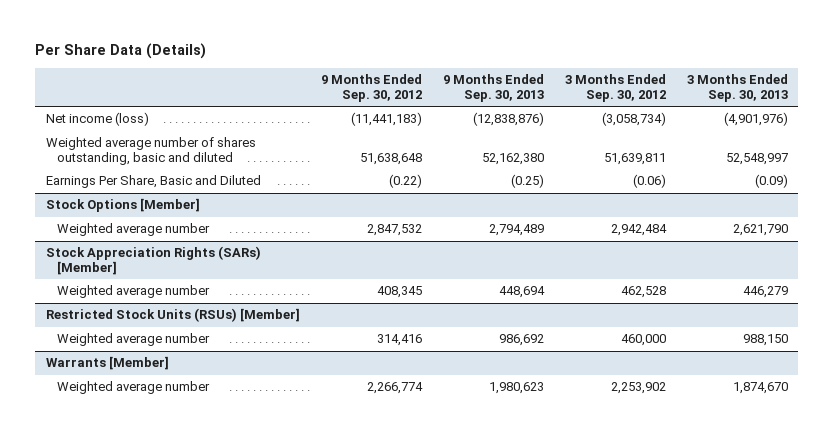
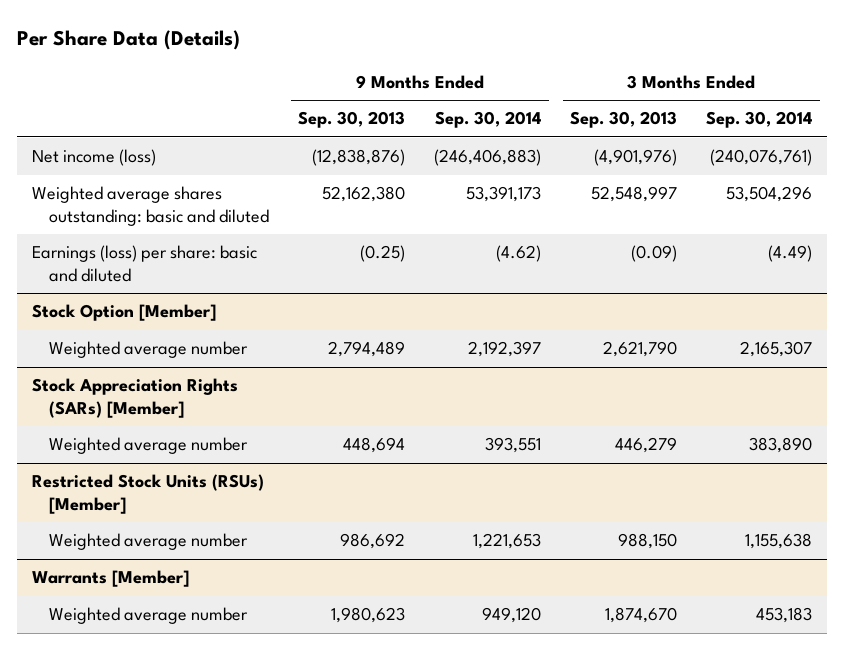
- | 9 Months Ended Sep. 30, 2012 | 9 Months Ended Sep. 30, 2013 | 3 Months Ended Sep. 30, 2012 | 3 Months Ended Sep. 30, 2013
+ | 9 Months Ended Sep. 30, 2013 | 9 Months Ended Sep. 30, 2014 | 3 Months Ended Sep. 30, 2013 | 3 Months Ended Sep. 30, 2014
- Weighted average number of shares outstanding, basic and diluted | 51,638,648 | 52,162,380 | 51,639,811 | 52,548,997
- Earnings Per Share, Basic and Diluted | (0.22) | (0.25) | (0.06) | (0.09)
- Stock Options [Member]
+ Weighted average shares outstanding: basic and diluted | 52,162,380 | 53,391,173 | 52,548,997 | 53,504,296
+ Earnings (loss) per share: basic and diluted | (0.25) | (4.62) | (0.09) | (4.49)
+ Stock Option [Member]

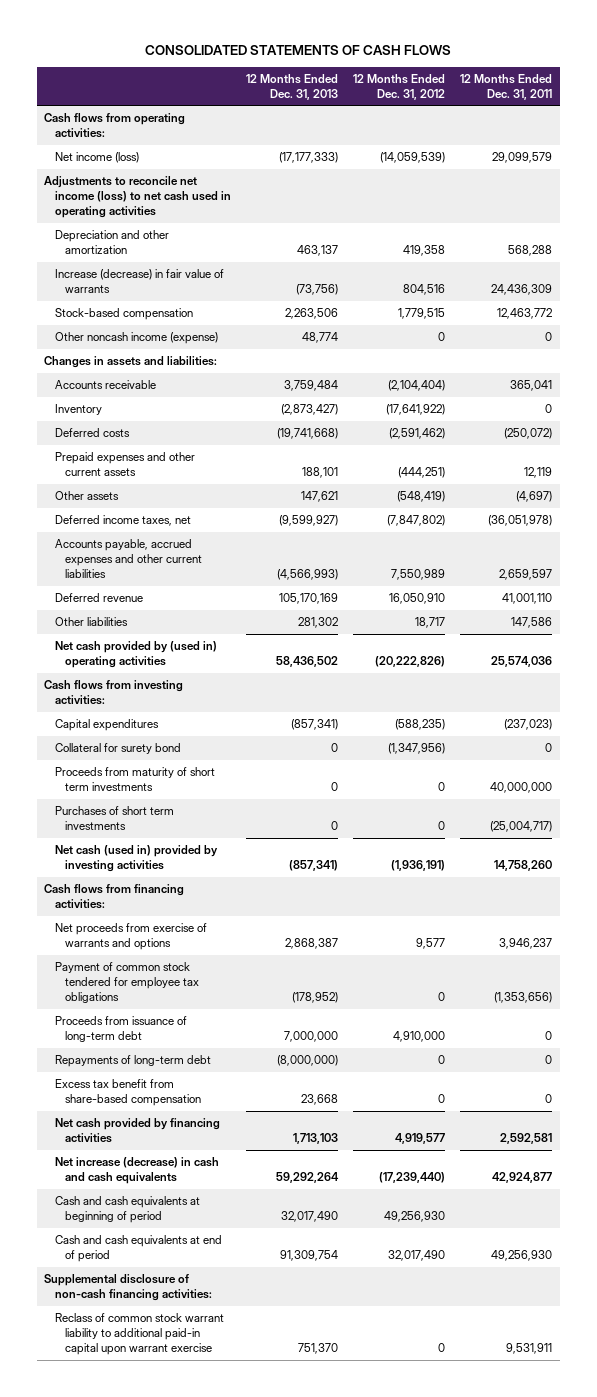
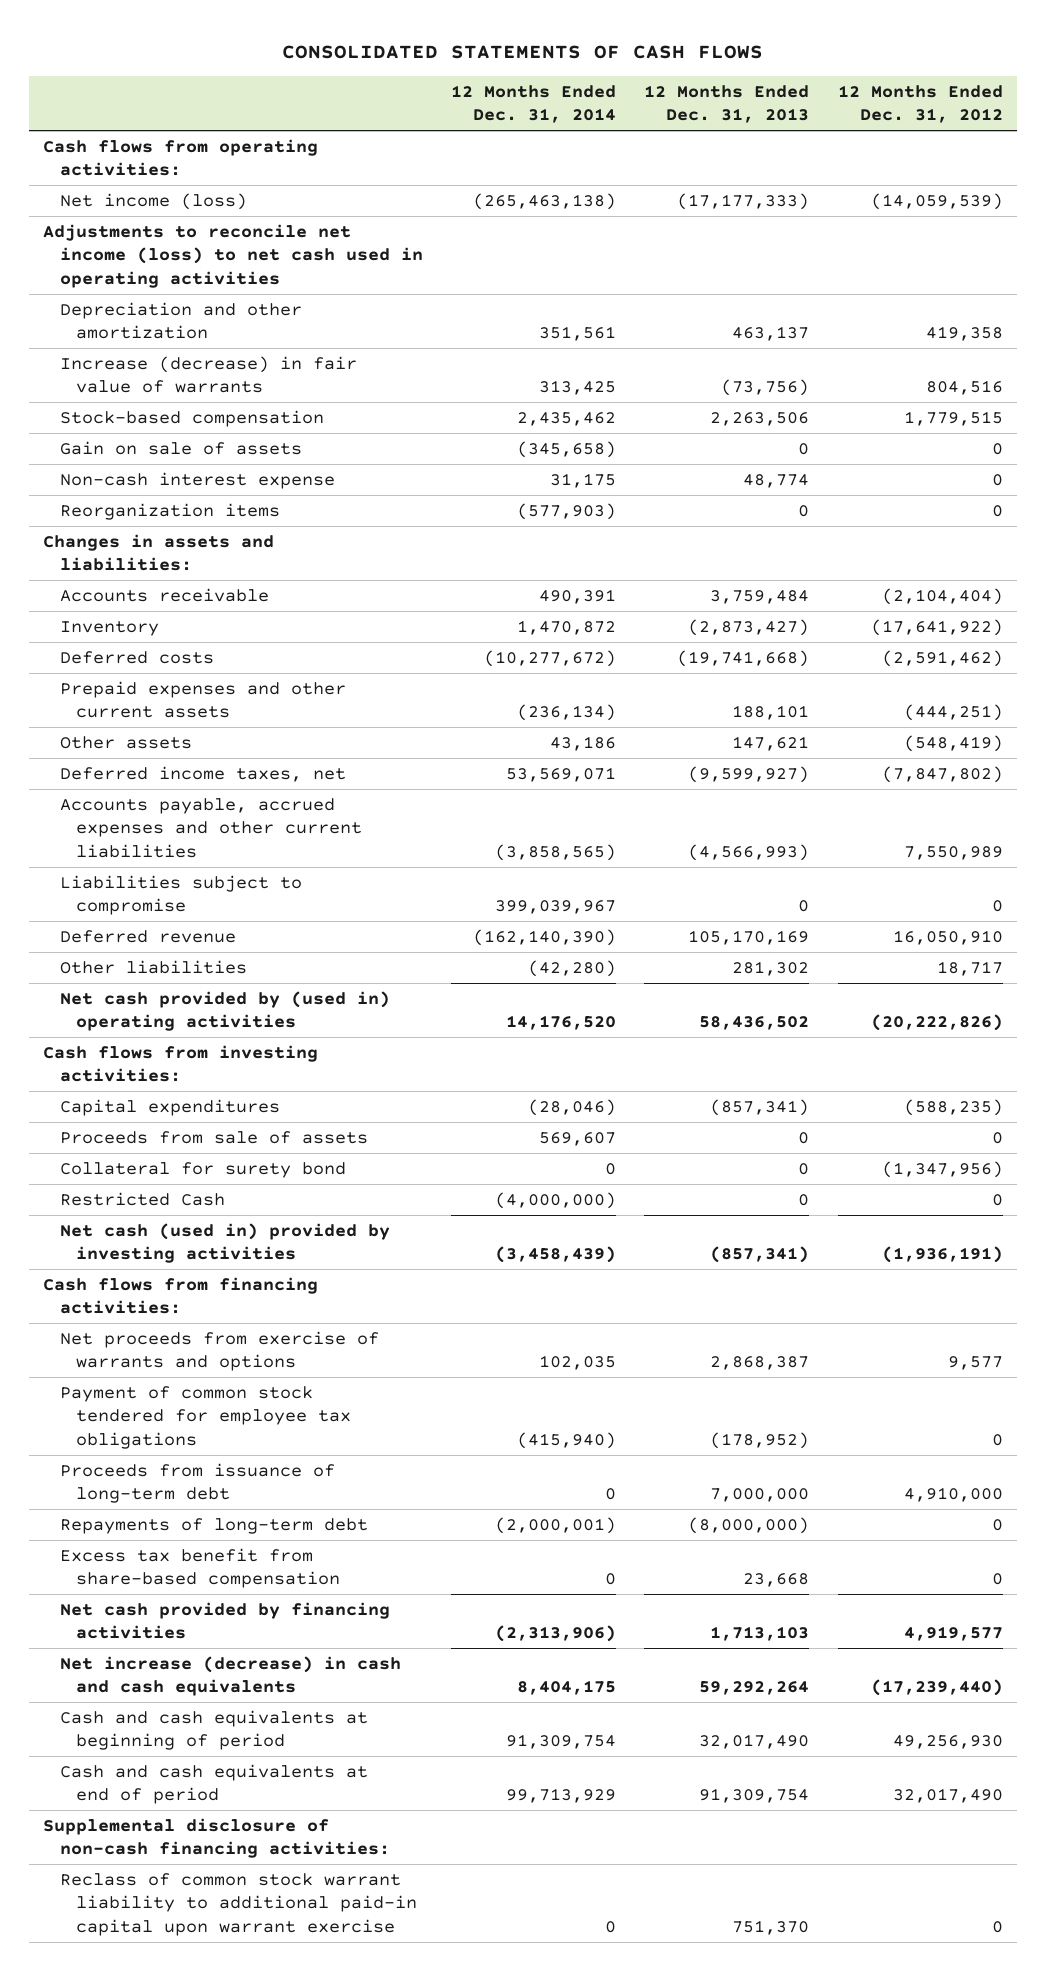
- | 12 Months Ended Dec. 31, 2013 | 12 Months Ended Dec. 31, 2012 | 12 Months Ended Dec. 31, 2011
+ | 12 Months Ended Dec. 31, 2014 | 12 Months Ended Dec. 31, 2013 | 12 Months Ended Dec. 31, 2012
- Other noncash income (expense) | 48,774 | 0 | 0
+ Gain on sale of assets | (345,658) | 0 | 0
+ Non-cash interest expense | 31,175 | 48,774 | 0
+ Reorganization items | (577,903) | 0 | 0
+ Liabilities subject to compromise | 399,039,967 | 0 | 0
+ Proceeds from sale of assets | 569,607 | 0 | 0
- Proceeds from maturity of short term investments | 0 | 0 | 40,000,000
- Purchases of short term investments | 0 | 0 | (25,004,717)
+ Restricted Cash | (4,000,000) | 0 | 0

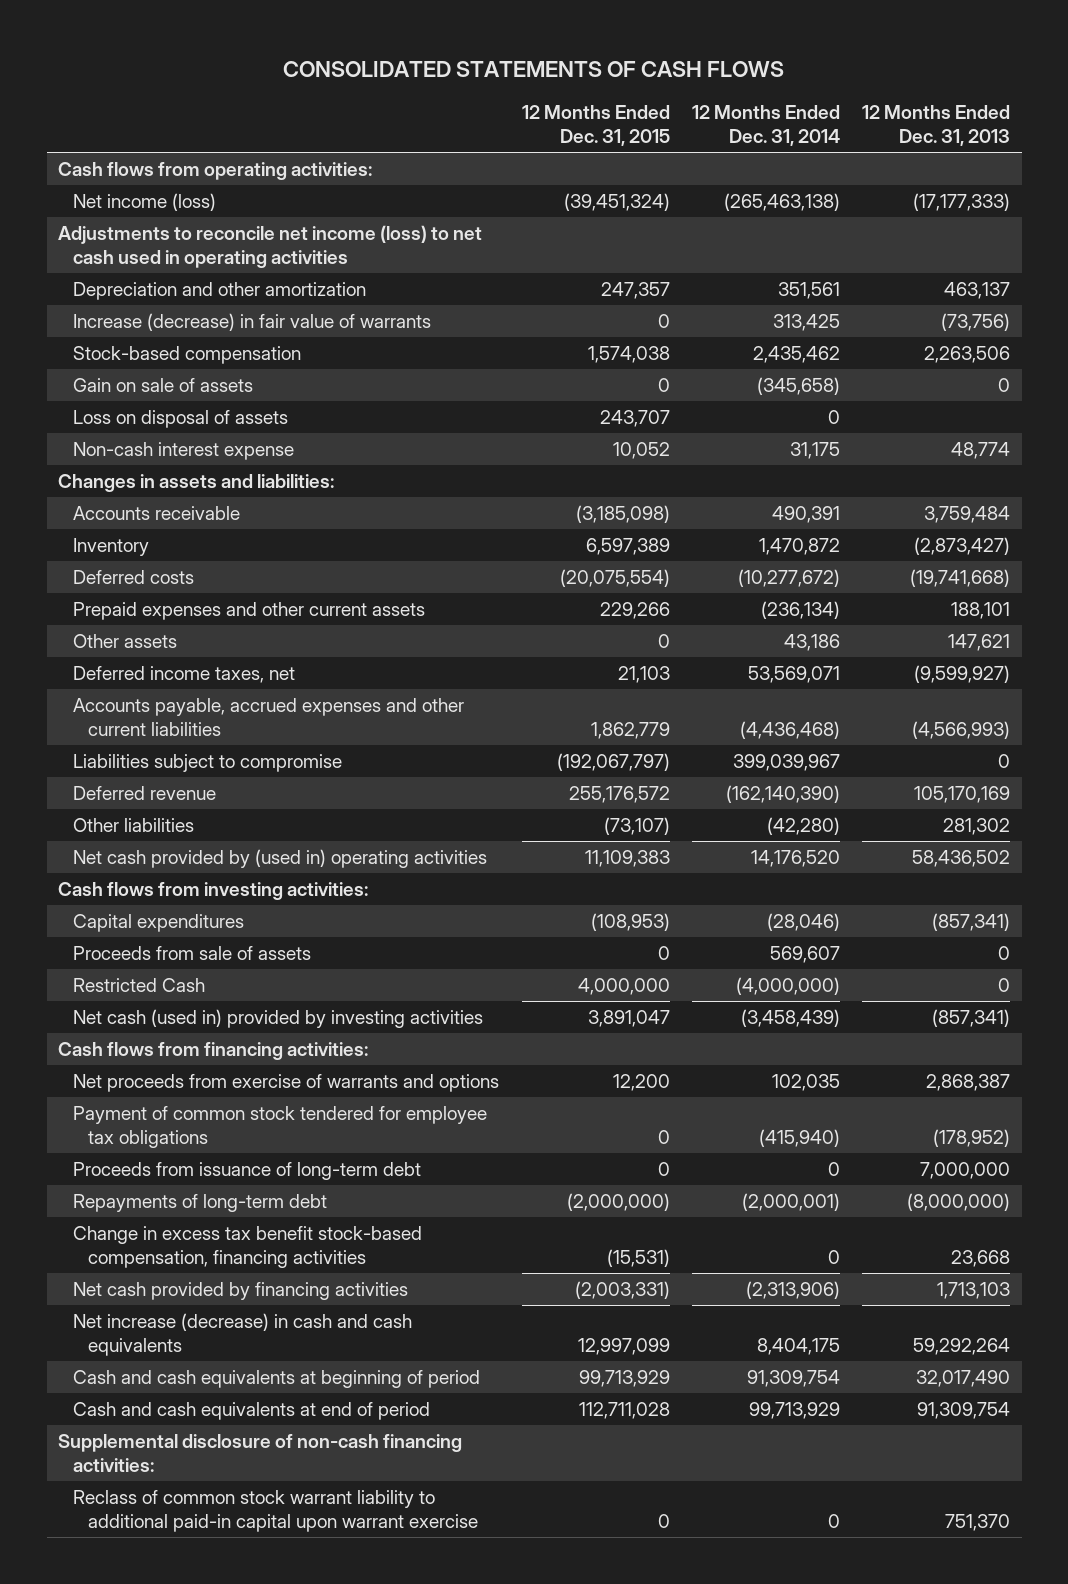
- | 12 Months Ended Dec. 31, 2014 | 12 Months Ended Dec. 31, 2013 | 12 Months Ended Dec. 31, 2012
+ | 12 Months Ended Dec. 31, 2015 | 12 Months Ended Dec. 31, 2014 | 12 Months Ended Dec. 31, 2013
+ Loss on disposal of assets | 243,707 | 0 |
- Reorganization items | (577,903) | 0 | 0
- Accounts payable, accrued expenses and other current liabilities | (3,858,565) | (4,566,993) | 7,550,989
+ Accounts payable, accrued expenses and other current liabilities | 1,862,779 | (4,436,468) | (4,566,993)
- Collateral for surety bond | 0 | 0 | (1,347,956)
- Excess tax benefit from share-based compensation | 0 | 23,668 | 0
+ Change in excess tax benefit stock-based compensation, financing activities | (15,531) | 0 | 23,668

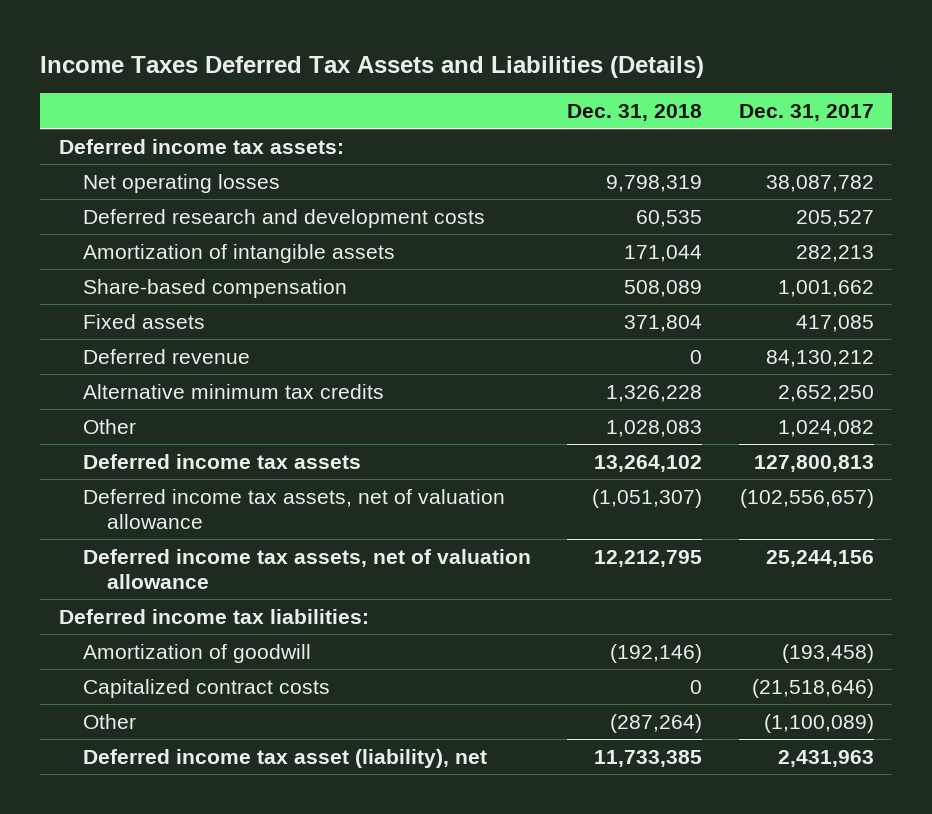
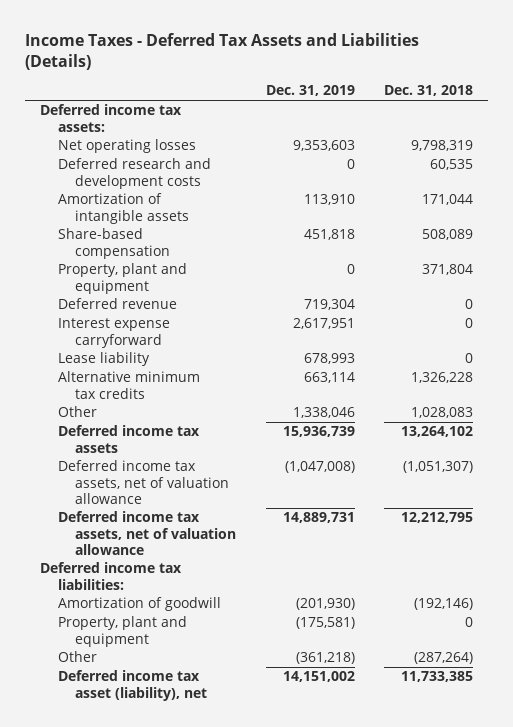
- Income Taxes Deferred Tax Assets and Liabilities (Details)
+ Income Taxes - Deferred Tax Assets and Liabilities (Details)
- | Dec. 31, 2018 | Dec. 31, 2017
+ | Dec. 31, 2019 | Dec. 31, 2018
- Fixed assets | 371,804 | 417,085
+ Property, plant and equipment | 0 | 371,804
+ Interest expense carryforward | 2,617,951 | 0
+ Lease liability | 678,993 | 0
- Capitalized contract costs | 0 | (21,518,646)
+ Property, plant and equipment | (175,581) | 0

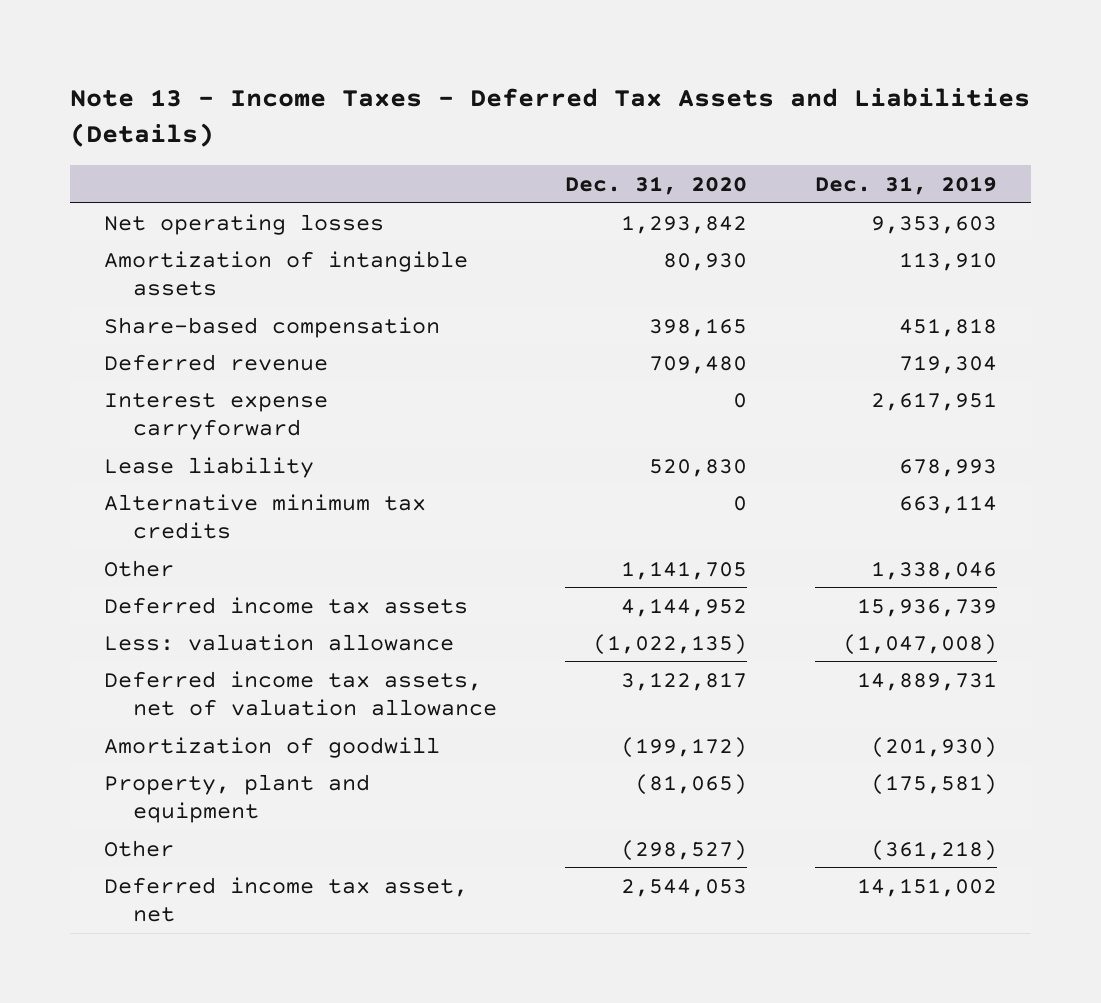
- Income Taxes - Deferred Tax Assets and Liabilities (Details)
+ Note 13 - Income Taxes - Deferred Tax Assets and Liabilities (Details)
- | Dec. 31, 2019 | Dec. 31, 2018
+ | Dec. 31, 2020 | Dec. 31, 2019
- Deferred income tax assets:
- Deferred research and development costs | 0 | 60,535
- Property, plant and equipment | 0 | 371,804
- Deferred income tax assets, net of valuation allowance | (1,047,008) | (1,051,307)
+ Less: valuation allowance | (1,022,135) | (1,047,008)
- Deferred income tax liabilities:
- Deferred income tax asset (liability), net | 14,151,002 | 11,733,385
+ Deferred income tax asset, net | 2,544,053 | 14,151,002

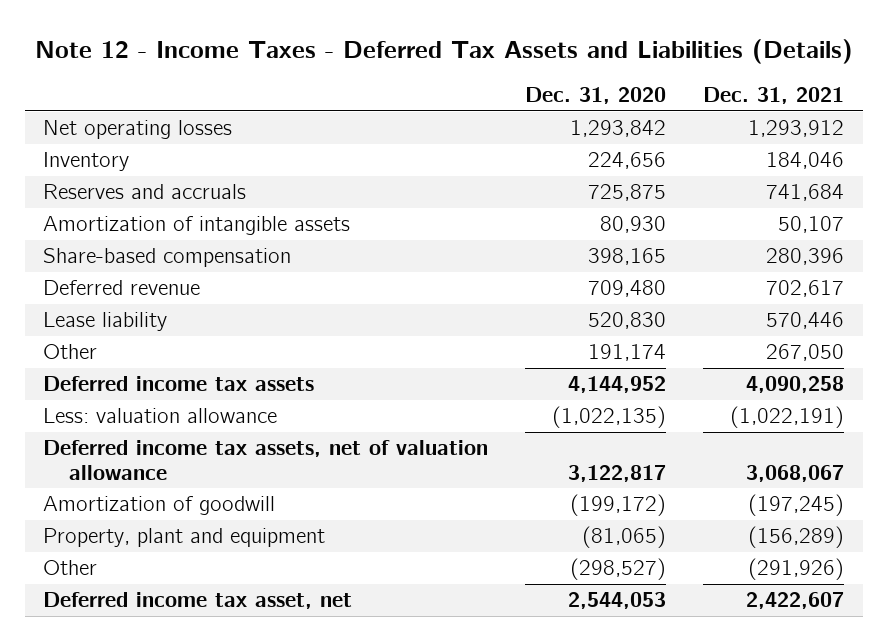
- Note 13 - Income Taxes - Deferred Tax Assets and Liabilities (Details)
+ Note 12 - Income Taxes - Deferred Tax Assets and Liabilities (Details)
- | Dec. 31, 2020 | Dec. 31, 2019
+ | Dec. 31, 2020 | Dec. 31, 2021
+ Inventory | 224,656 | 184,046
+ Reserves and accruals | 725,875 | 741,684
- Interest expense carryforward | 0 | 2,617,951
- Alternative minimum tax credits | 0 | 663,114
- Other | 1,141,705 | 1,338,046
+ Other | 191,174 | 267,050

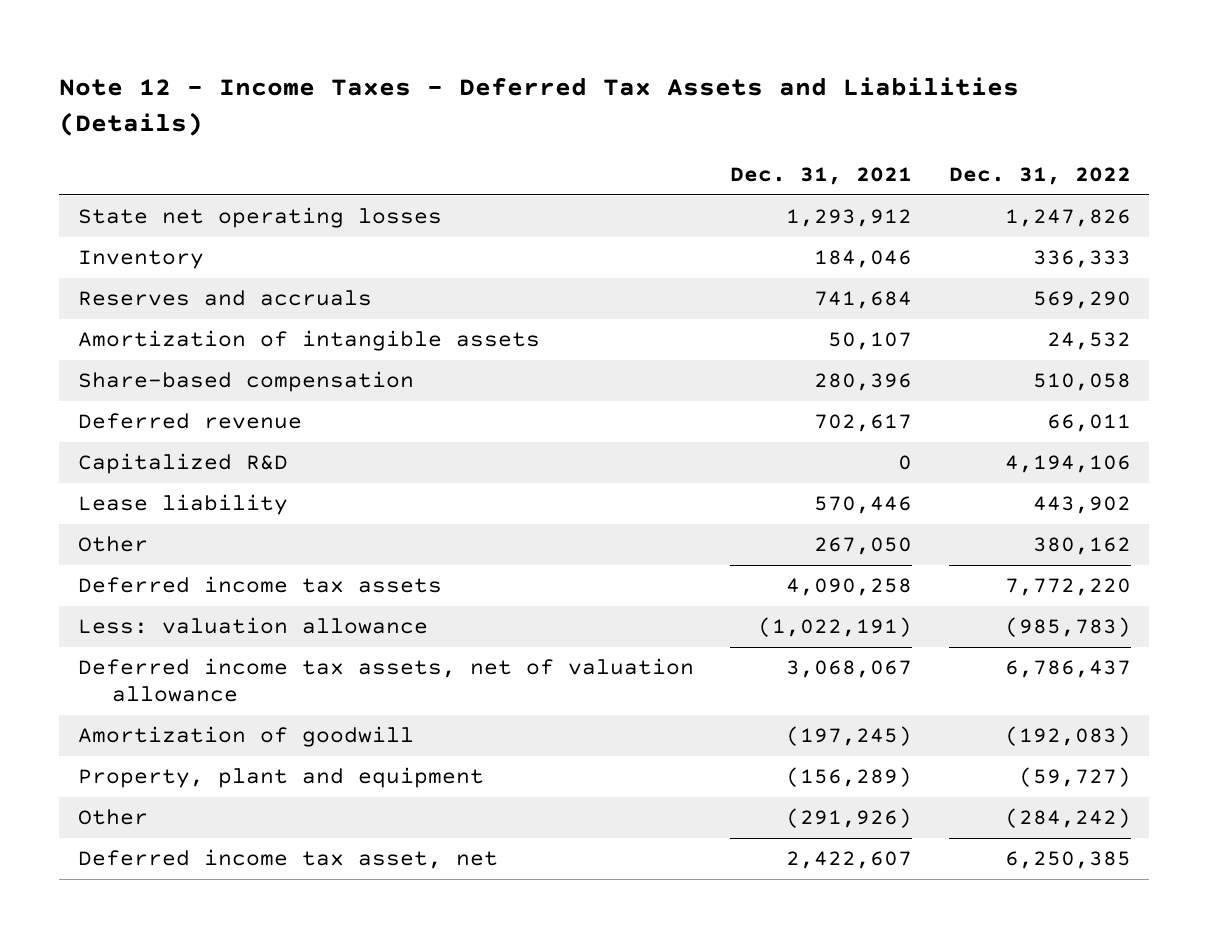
- | Dec. 31, 2020 | Dec. 31, 2021
+ | Dec. 31, 2021 | Dec. 31, 2022
- Net operating losses | 1,293,842 | 1,293,912
+ State net operating losses | 1,293,912 | 1,247,826
+ Capitalized R&D | 0 | 4,194,106

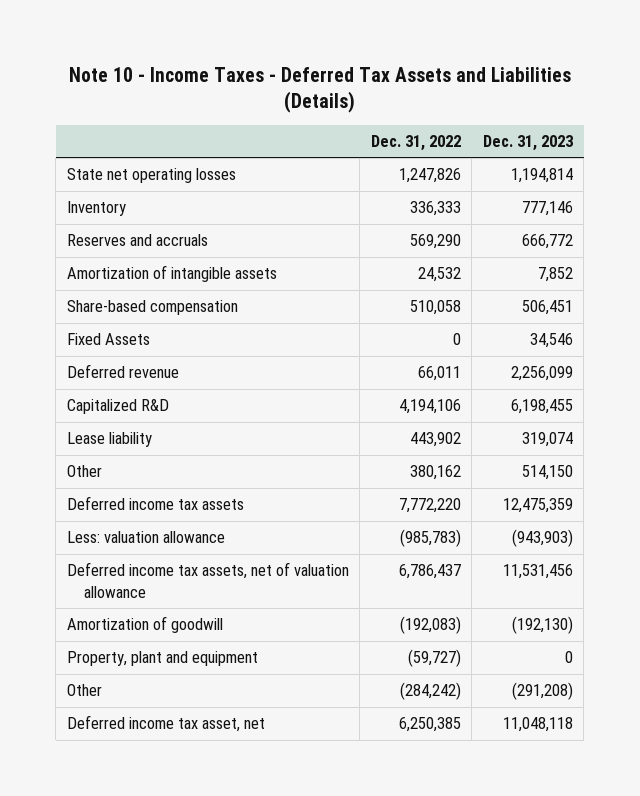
- Note 12 - Income Taxes - Deferred Tax Assets and Liabilities (Details)
+ Note 10 - Income Taxes - Deferred Tax Assets and Liabilities (Details)
- | Dec. 31, 2021 | Dec. 31, 2022
+ | Dec. 31, 2022 | Dec. 31, 2023
+ Fixed Assets | 0 | 34,546

